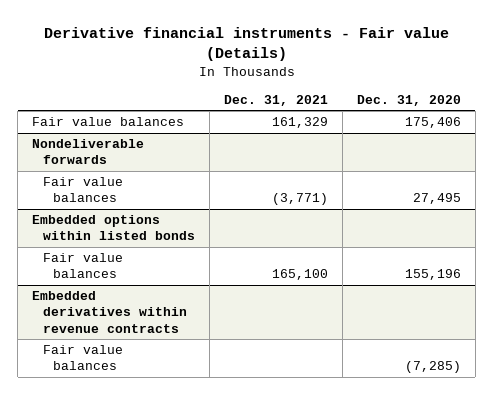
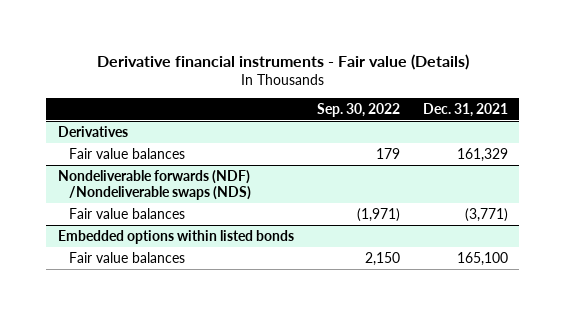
- | Dec. 31, 2021 | Dec. 31, 2020
+ | Sep. 30, 2022 | Dec. 31, 2021
+ Derivatives
- Nondeliverable forwards
+ Nondeliverable forwards (NDF) /Nondeliverable swaps (NDS)
- Embedded derivatives within revenue contracts
- Fair value balances | | (7,285)

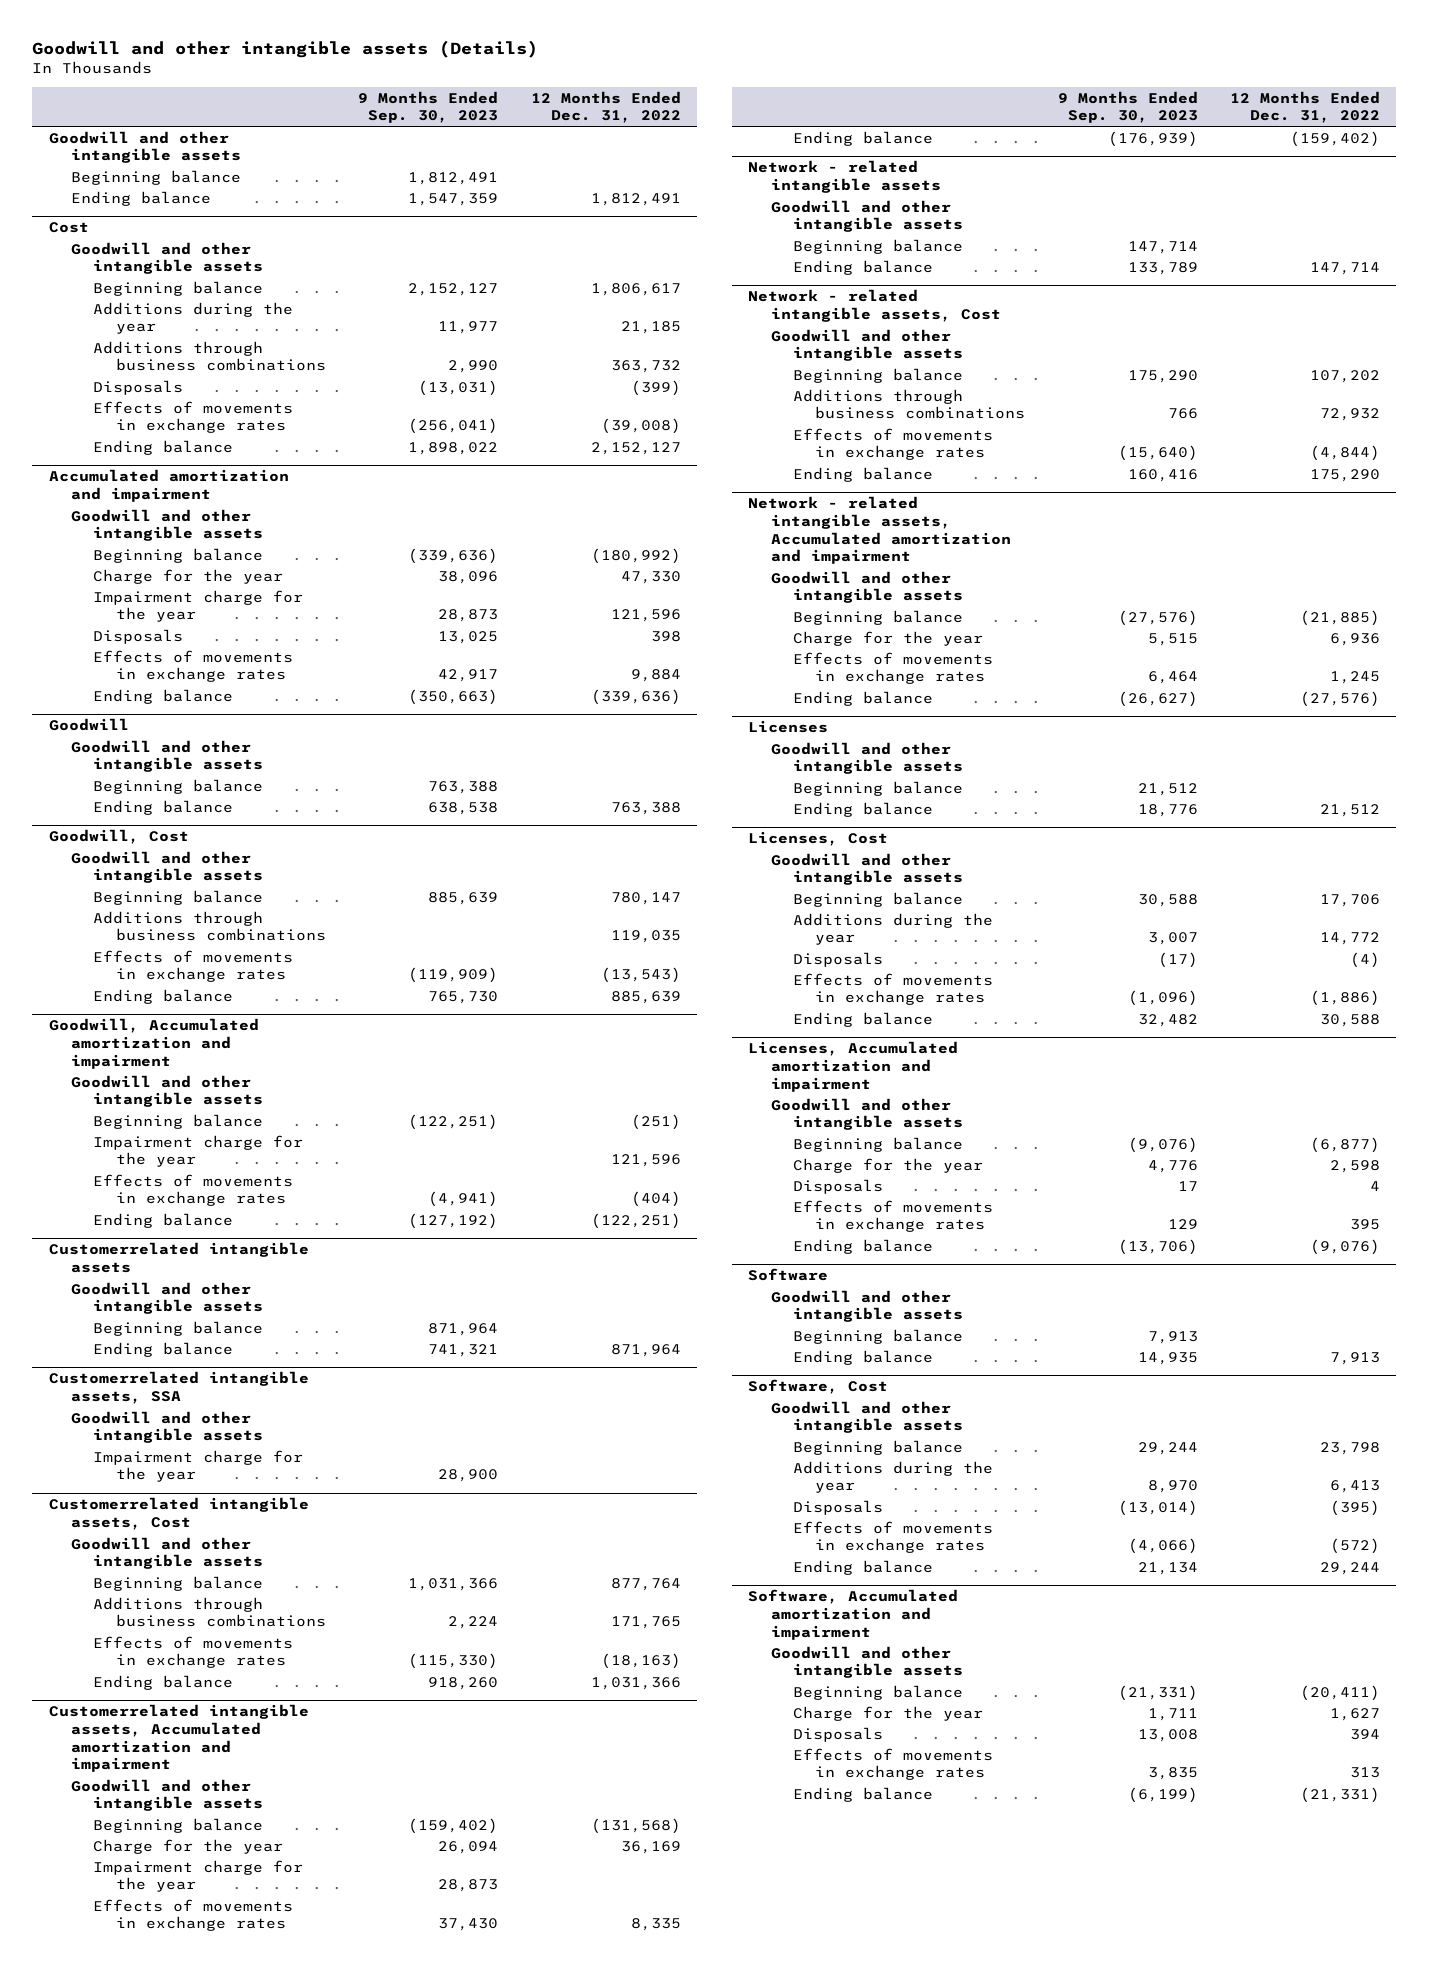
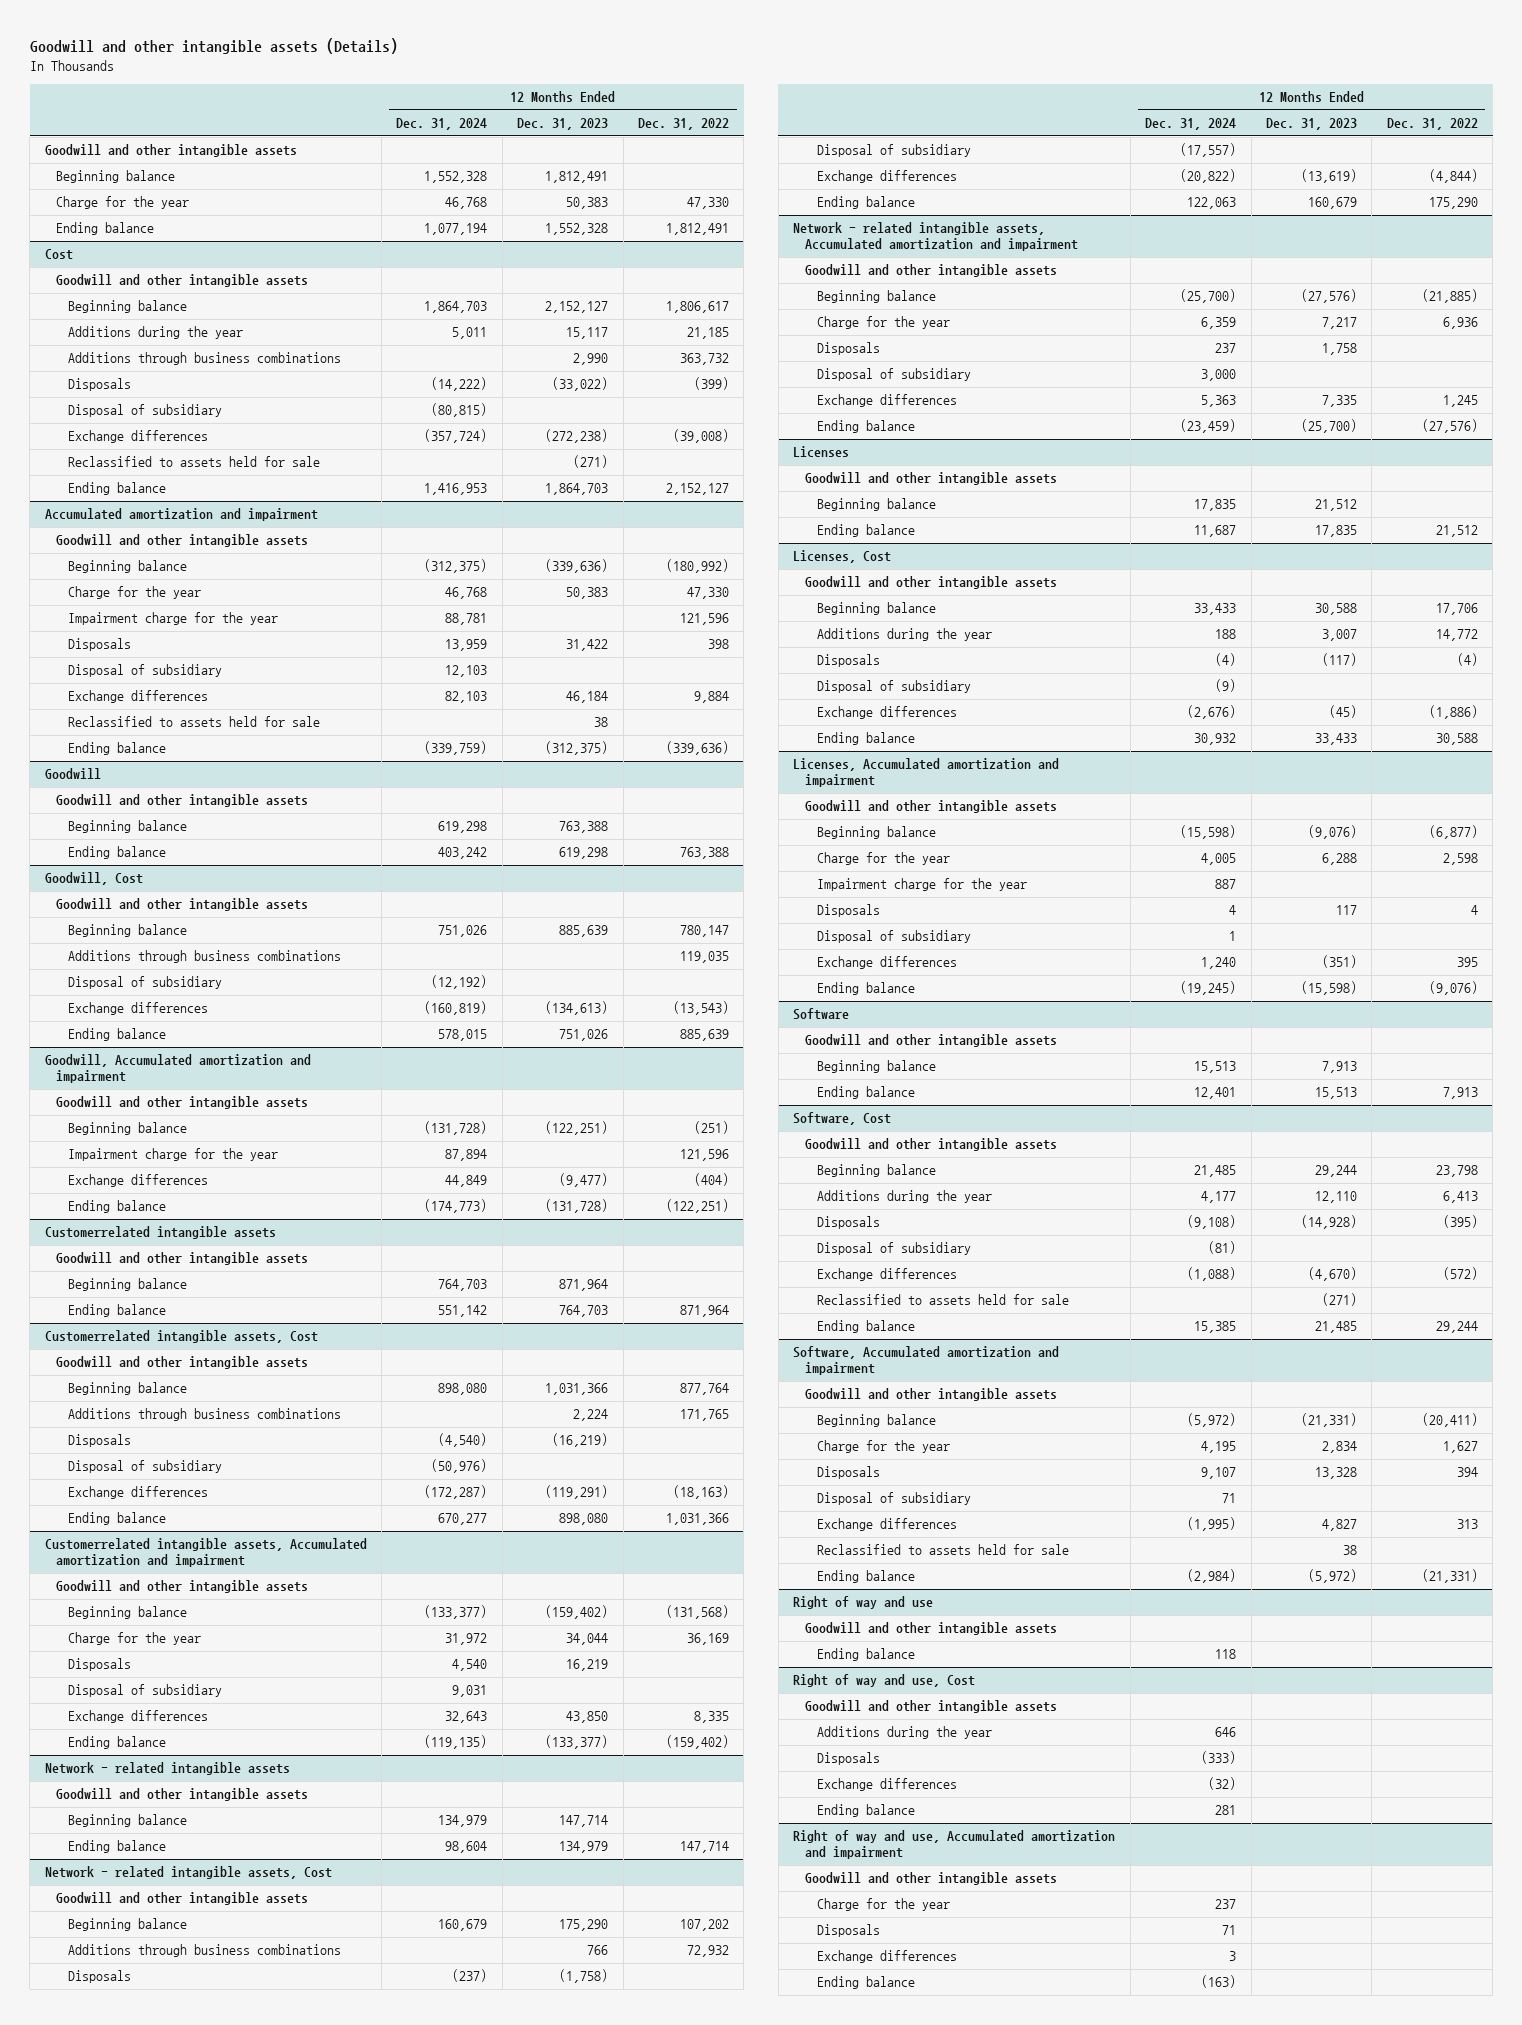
- | 9 Months Ended Sep. 30, 2023 | 12 Months Ended Dec. 31, 2022
+ | 12 Months Ended Dec. 31, 2024 | 12 Months Ended Dec. 31, 2023 | 12 Months Ended Dec. 31, 2022
+ Charge for the year | 46,768 | 50,383 | 47,330
@ Cost
- Effects of movements in exchange rates | (256,041) | (39,008)
+ Disposal of subsidiary | (80,815) | |
+ Exchange differences | (357,724) | (272,238) | (39,008)
+ Reclassified to assets held for sale | | (271) |
@ Accumulated amortization and impairment
- Effects of movements in exchange rates | 42,917 | 9,884
+ Disposal of subsidiary | 12,103 | |
+ Exchange differences | 82,103 | 46,184 | 9,884
+ Reclassified to assets held for sale | | 38 |
@ Goodwill, Cost
- Effects of movements in exchange rates | (119,909) | (13,543)
+ Disposal of subsidiary | (12,192) | |
+ Exchange differences | (160,819) | (134,613) | (13,543)
@ Goodwill, Accumulated amortization and impairment
- Effects of movements in exchange rates | (4,941) | (404)
+ Exchange differences | 44,849 | (9,477) | (404)
- Customerrelated intangible assets, SSA
- Goodwill and other intangible assets
- Impairment charge for the year | 28,900 |
@ Customerrelated intangible assets, Cost
- Effects of movements in exchange rates | (115,330) | (18,163)
+ Disposals | (4,540) | (16,219) |
+ Disposal of subsidiary | (50,976) | |
+ Exchange differences | (172,287) | (119,291) | (18,163)
@ Customerrelated intangible assets, Accumulated amortization and impairment
- Impairment charge for the year | 28,873 |
- Effects of movements in exchange rates | 37,430 | 8,335
+ Disposals | 4,540 | 16,219 |
+ Disposal of subsidiary | 9,031 | |
+ Exchange differences | 32,643 | 43,850 | 8,335
@ Network - related intangible assets, Cost
- Effects of movements in exchange rates | (15,640) | (4,844)
+ Disposals | (237) | (1,758) |
+ Disposal of subsidiary | (17,557) | |
+ Exchange differences | (20,822) | (13,619) | (4,844)
@ Network - related intangible assets, Accumulated amortization and impairment
- Effects of movements in exchange rates | 6,464 | 1,245
+ Disposals | 237 | 1,758 |
+ Disposal of subsidiary | 3,000 | |
+ Exchange differences | 5,363 | 7,335 | 1,245
@ Licenses, Cost
- Effects of movements in exchange rates | (1,096) | (1,886)
+ Disposal of subsidiary | (9) | |
+ Exchange differences | (2,676) | (45) | (1,886)
@ Licenses, Accumulated amortization and impairment
+ Impairment charge for the year | 887 | |
- Effects of movements in exchange rates | 129 | 395
+ Disposal of subsidiary | 1 | |
+ Exchange differences | 1,240 | (351) | 395
@ Software, Cost
- Effects of movements in exchange rates | (4,066) | (572)
+ Disposal of subsidiary | (81) | |
+ Exchange differences | (1,088) | (4,670) | (572)
+ Reclassified to assets held for sale | | (271) |
@ Software, Accumulated amortization and impairment
- Effects of movements in exchange rates | 3,835 | 313
+ Disposal of subsidiary | 71 | |
+ Exchange differences | (1,995) | 4,827 | 313
+ Reclassified to assets held for sale | | 38 |
+ Right of way and use
+ Goodwill and other intangible assets
+ Ending balance | 118 | |
+ Right of way and use, Cost
+ Goodwill and other intangible assets
+ Additions during the year | 646 | |
+ Disposals | (333) | |
+ Exchange differences | (32) | |
+ Ending balance | 281 | |
+ Right of way and use, Accumulated amortization and impairment
+ Goodwill and other intangible assets
+ Charge for the year | 237 | |
+ Disposals | 71 | |
+ Exchange differences | 3 | |
+ Ending balance | (163) | |

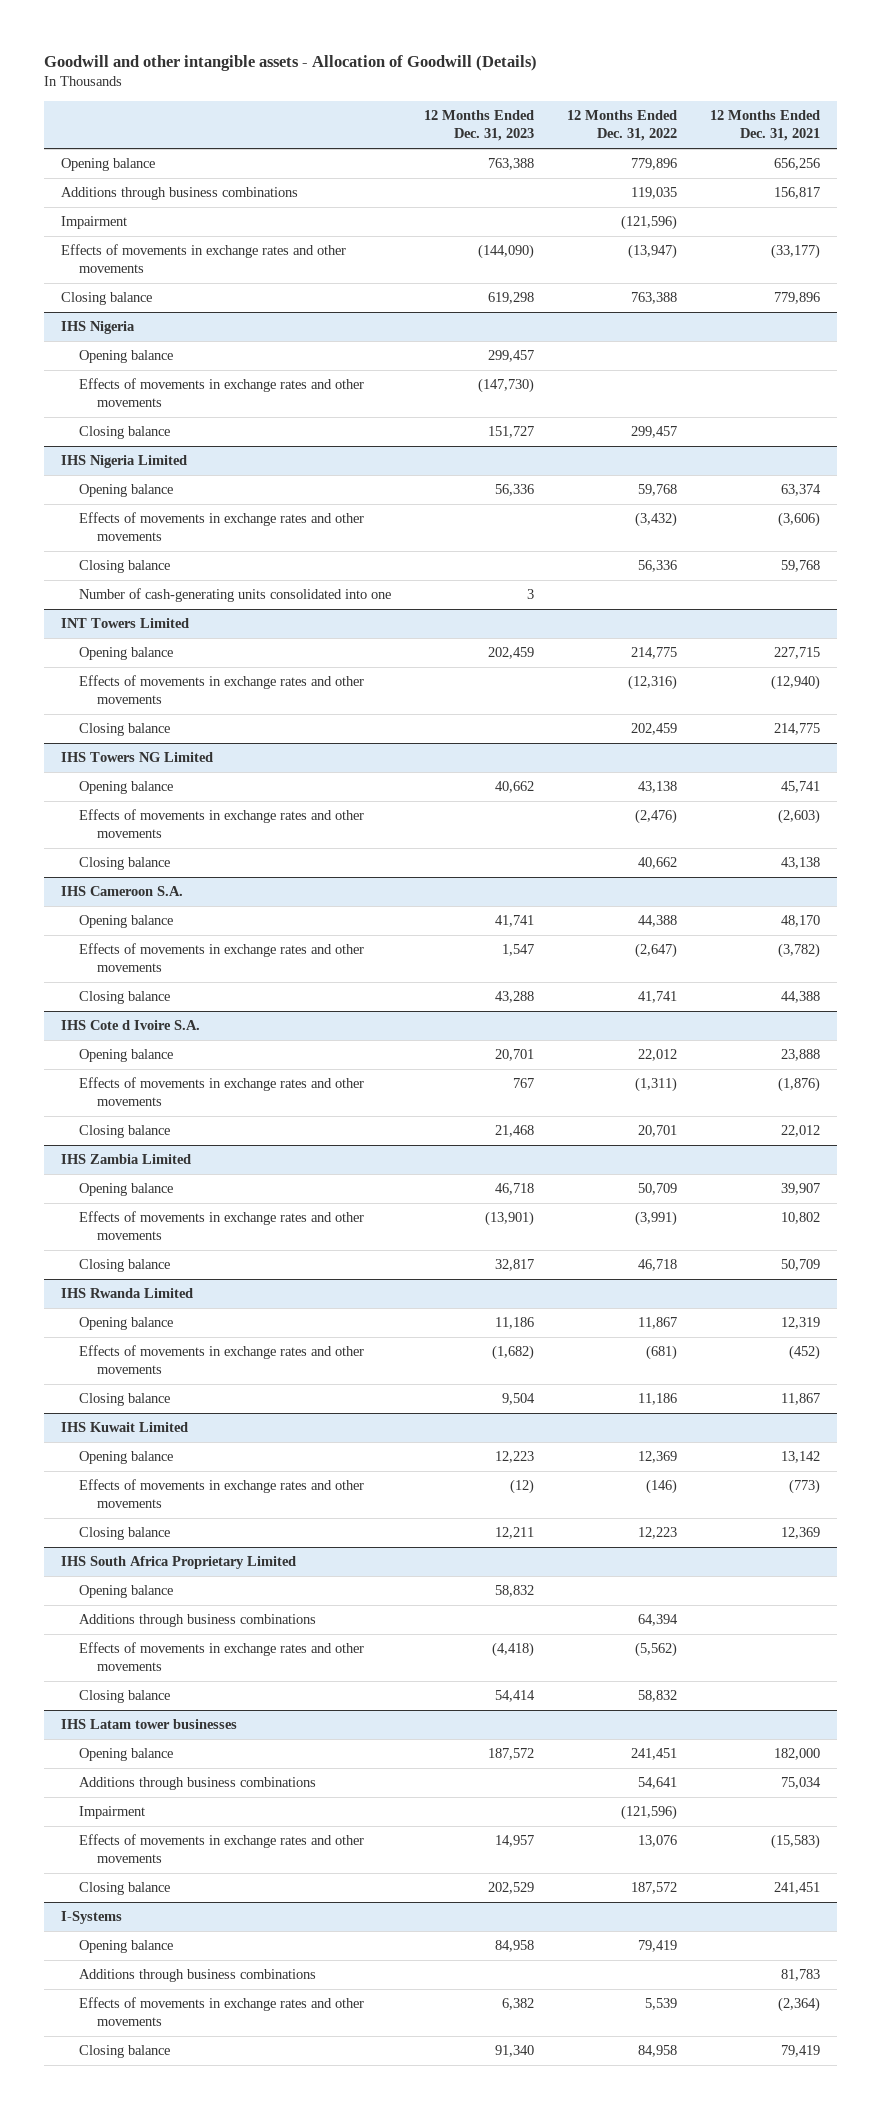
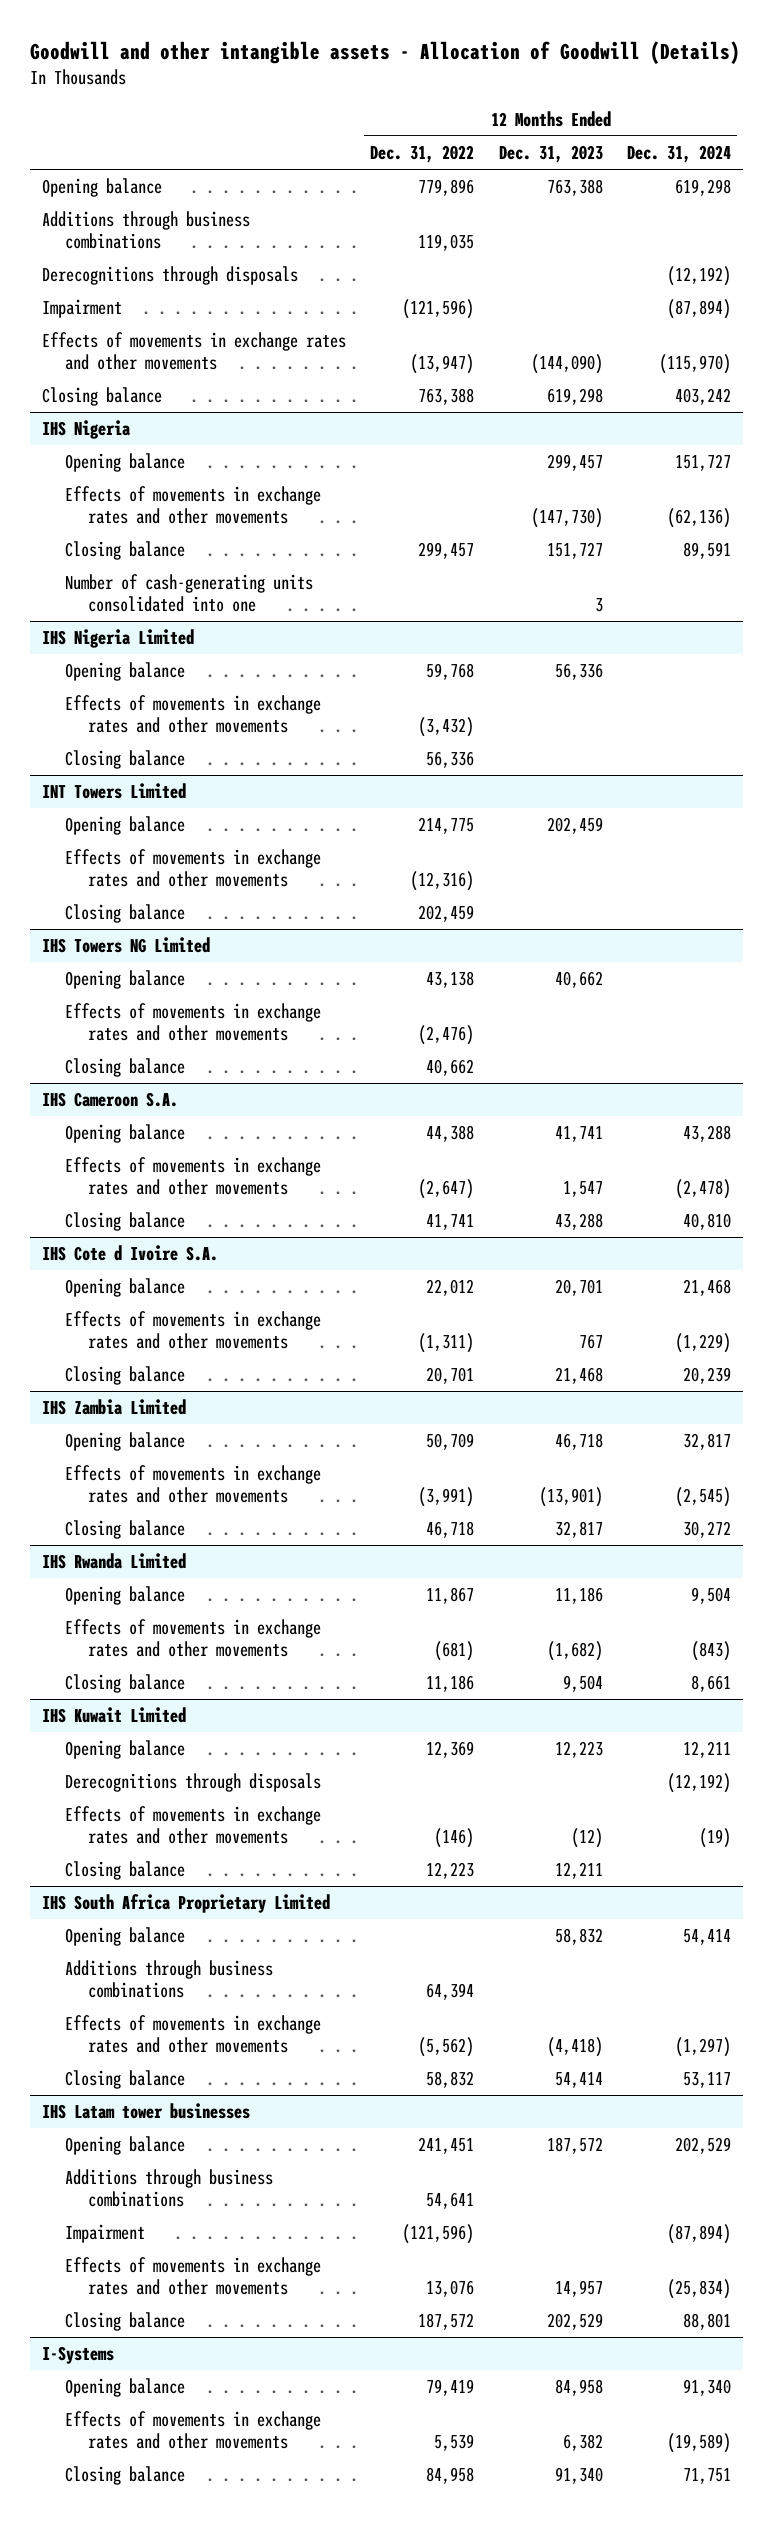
- | 12 Months Ended Dec. 31, 2023 | 12 Months Ended Dec. 31, 2022 | 12 Months Ended Dec. 31, 2021
+ | 12 Months Ended Dec. 31, 2022 | 12 Months Ended Dec. 31, 2023 | 12 Months Ended Dec. 31, 2024
+ Derecognitions through disposals | | | (12,192)
@ IHS Nigeria
+ Number of cash-generating units consolidated into one | | 3 |
@ IHS Nigeria Limited
- Number of cash-generating units consolidated into one | 3 | |
@ IHS Kuwait Limited
+ Derecognitions through disposals | | | (12,192)
@ I-Systems
- Additions through business combinations | | | 81,783

